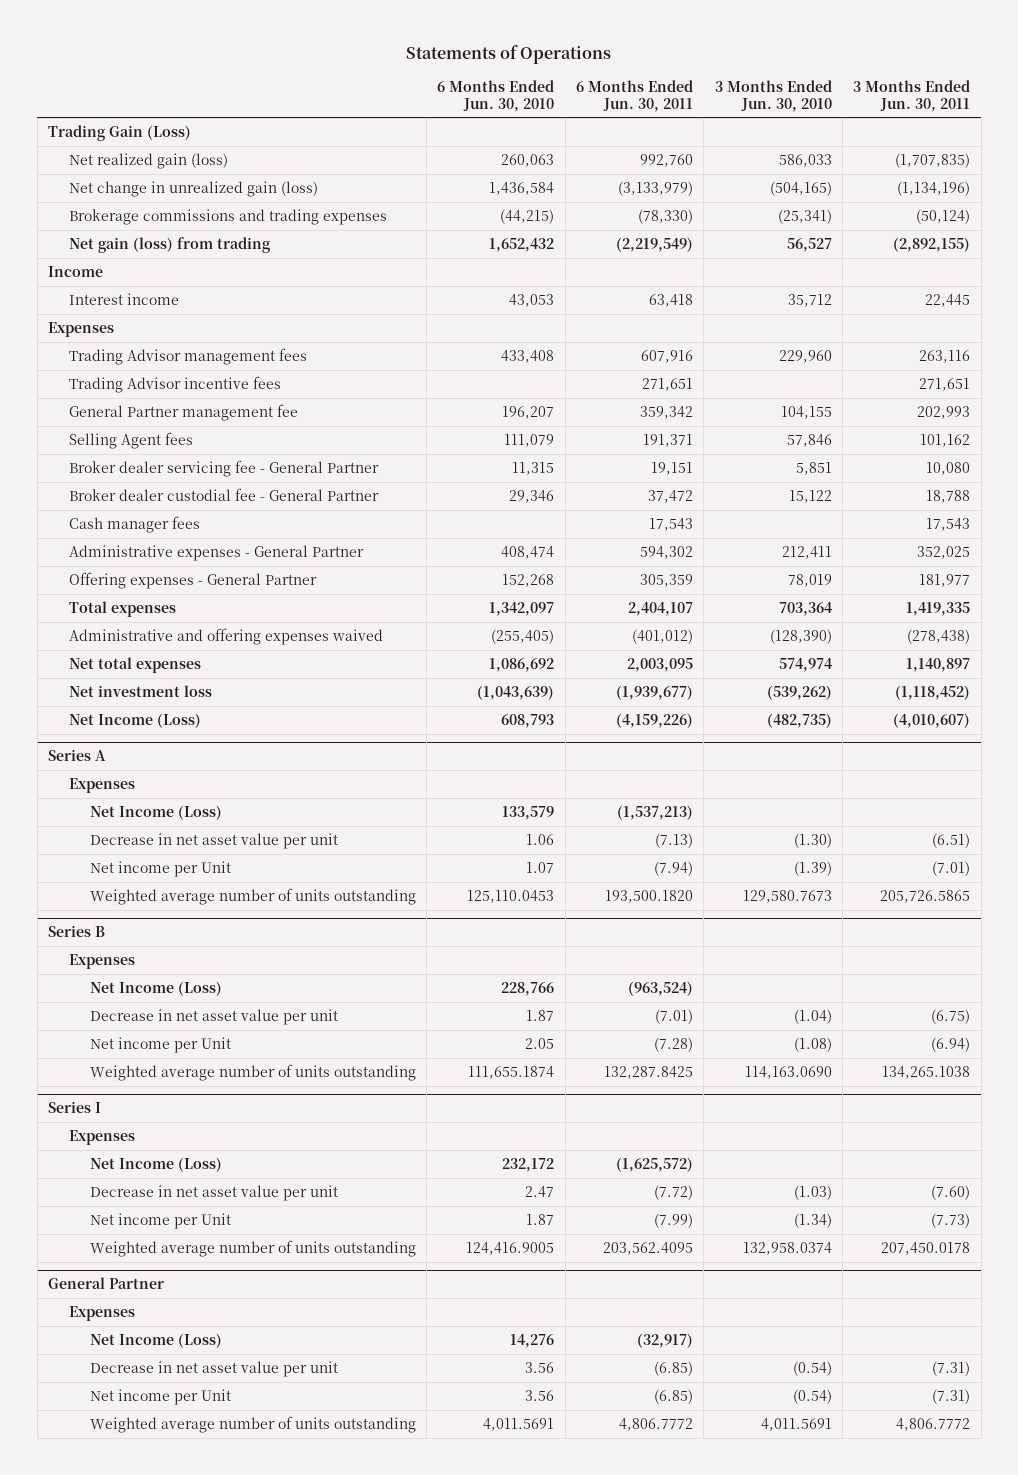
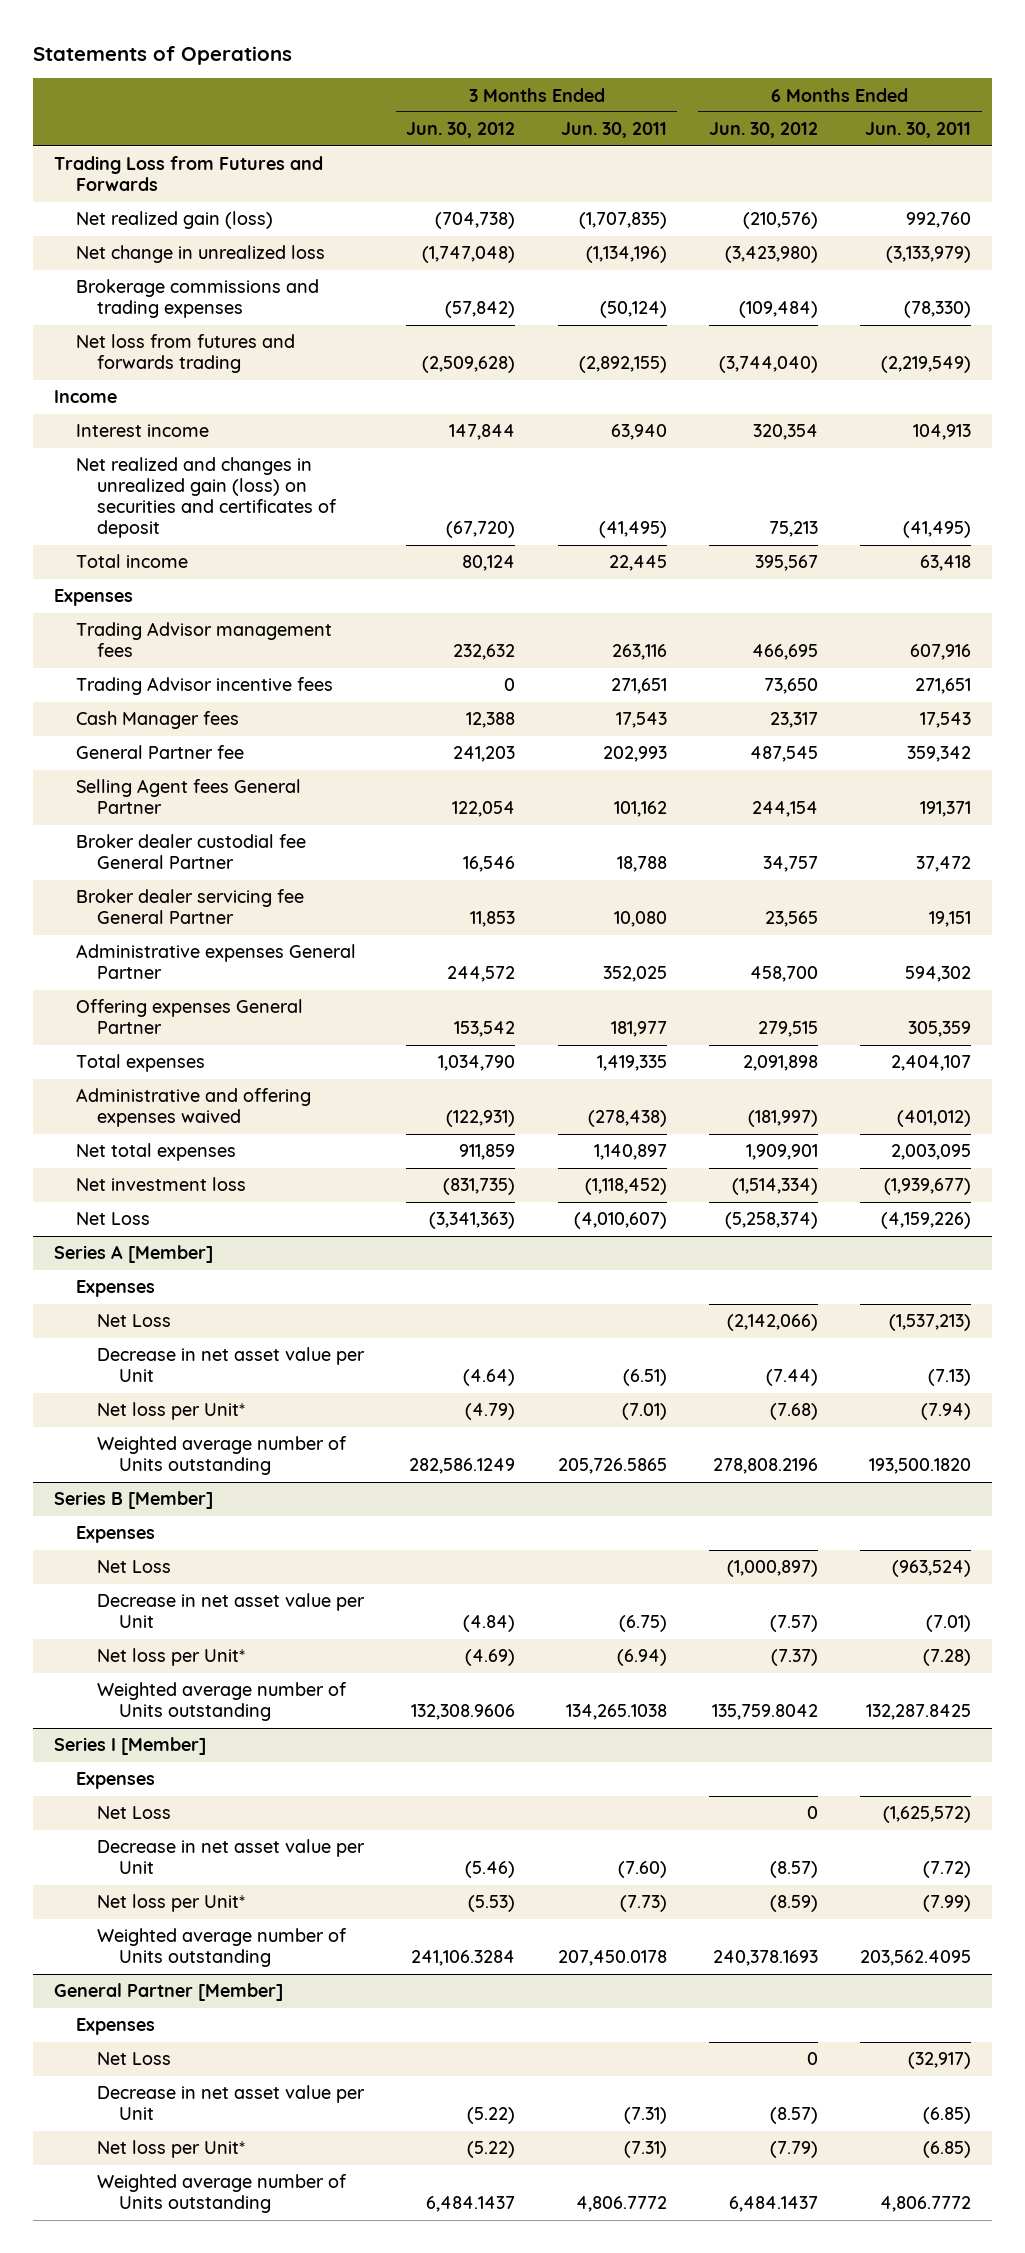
- | 6 Months Ended Jun. 30, 2010 | 6 Months Ended Jun. 30, 2011 | 3 Months Ended Jun. 30, 2010 | 3 Months Ended Jun. 30, 2011
+ | 3 Months Ended Jun. 30, 2012 | 3 Months Ended Jun. 30, 2011 | 6 Months Ended Jun. 30, 2012 | 6 Months Ended Jun. 30, 2011
- Trading Gain (Loss)
+ Trading Loss from Futures and Forwards
- Net change in unrealized gain (loss) | 1,436,584 | (3,133,979) | (504,165) | (1,134,196)
+ Net change in unrealized loss | (1,747,048) | (1,134,196) | (3,423,980) | (3,133,979)
- Net gain (loss) from trading | 1,652,432 | (2,219,549) | 56,527 | (2,892,155)
+ Net loss from futures and forwards trading | (2,509,628) | (2,892,155) | (3,744,040) | (2,219,549)
- Interest income | 43,053 | 63,418 | 35,712 | 22,445
+ Interest income | 147,844 | 63,940 | 320,354 | 104,913
+ Net realized and changes in unrealized gain (loss) on securities and certificates of deposit | (67,720) | (41,495) | 75,213 | (41,495)
+ Total income | 80,124 | 22,445 | 395,567 | 63,418
- General Partner management fee | 196,207 | 359,342 | 104,155 | 202,993
- Selling Agent fees | 111,079 | 191,371 | 57,846 | 101,162
- Broker dealer servicing fee - General Partner | 11,315 | 19,151 | 5,851 | 10,080
- Broker dealer custodial fee - General Partner | 29,346 | 37,472 | 15,122 | 18,788
- Cash manager fees | | 17,543 | | 17,543
- Administrative expenses - General Partner | 408,474 | 594,302 | 212,411 | 352,025
- Offering expenses - General Partner | 152,268 | 305,359 | 78,019 | 181,977
+ Cash Manager fees | 12,388 | 17,543 | 23,317 | 17,543
+ General Partner fee | 241,203 | 202,993 | 487,545 | 359,342
+ Selling Agent fees General Partner | 122,054 | 101,162 | 244,154 | 191,371
+ Broker dealer custodial fee General Partner | 16,546 | 18,788 | 34,757 | 37,472
+ Broker dealer servicing fee General Partner | 11,853 | 10,080 | 23,565 | 19,151
+ Administrative expenses General Partner | 244,572 | 352,025 | 458,700 | 594,302
+ Offering expenses General Partner | 153,542 | 181,977 | 279,515 | 305,359
- Net Income (Loss) | 608,793 | (4,159,226) | (482,735) | (4,010,607)
- Series A
+ Net Loss | (3,341,363) | (4,010,607) | (5,258,374) | (4,159,226)
+ Series A [Member]
- Net Income (Loss) | 133,579 | (1,537,213) | |
- Decrease in net asset value per unit | 1.06 | (7.13) | (1.30) | (6.51)
- Net income per Unit | 1.07 | (7.94) | (1.39) | (7.01)
- Weighted average number of units outstanding | 125,110.0453 | 193,500.1820 | 129,580.7673 | 205,726.5865
- Series B
+ Net Loss | | | (2,142,066) | (1,537,213)
+ Decrease in net asset value per Unit | (4.64) | (6.51) | (7.44) | (7.13)
+ Net loss per Unit* | (4.79) | (7.01) | (7.68) | (7.94)
+ Weighted average number of Units outstanding | 282,586.1249 | 205,726.5865 | 278,808.2196 | 193,500.1820
+ Series B [Member]
- Net Income (Loss) | 228,766 | (963,524) | |
- Decrease in net asset value per unit | 1.87 | (7.01) | (1.04) | (6.75)
- Net income per Unit | 2.05 | (7.28) | (1.08) | (6.94)
- Weighted average number of units outstanding | 111,655.1874 | 132,287.8425 | 114,163.0690 | 134,265.1038
- Series I
+ Net Loss | | | (1,000,897) | (963,524)
+ Decrease in net asset value per Unit | (4.84) | (6.75) | (7.57) | (7.01)
+ Net loss per Unit* | (4.69) | (6.94) | (7.37) | (7.28)
+ Weighted average number of Units outstanding | 132,308.9606 | 134,265.1038 | 135,759.8042 | 132,287.8425
+ Series I [Member]
- Net Income (Loss) | 232,172 | (1,625,572) | |
- Decrease in net asset value per unit | 2.47 | (7.72) | (1.03) | (7.60)
- Net income per Unit | 1.87 | (7.99) | (1.34) | (7.73)
- Weighted average number of units outstanding | 124,416.9005 | 203,562.4095 | 132,958.0374 | 207,450.0178
- General Partner
+ Net Loss | | | 0 | (1,625,572)
+ Decrease in net asset value per Unit | (5.46) | (7.60) | (8.57) | (7.72)
+ Net loss per Unit* | (5.53) | (7.73) | (8.59) | (7.99)
+ Weighted average number of Units outstanding | 241,106.3284 | 207,450.0178 | 240,378.1693 | 203,562.4095
+ General Partner [Member]
- Net Income (Loss) | 14,276 | (32,917) | |
- Decrease in net asset value per unit | 3.56 | (6.85) | (0.54) | (7.31)
- Net income per Unit | 3.56 | (6.85) | (0.54) | (7.31)
- Weighted average number of units outstanding | 4,011.5691 | 4,806.7772 | 4,011.5691 | 4,806.7772
+ Net Loss | | | 0 | (32,917)
+ Decrease in net asset value per Unit | (5.22) | (7.31) | (8.57) | (6.85)
+ Net loss per Unit* | (5.22) | (7.31) | (7.79) | (6.85)
+ Weighted average number of Units outstanding | 6,484.1437 | 4,806.7772 | 6,484.1437 | 4,806.7772

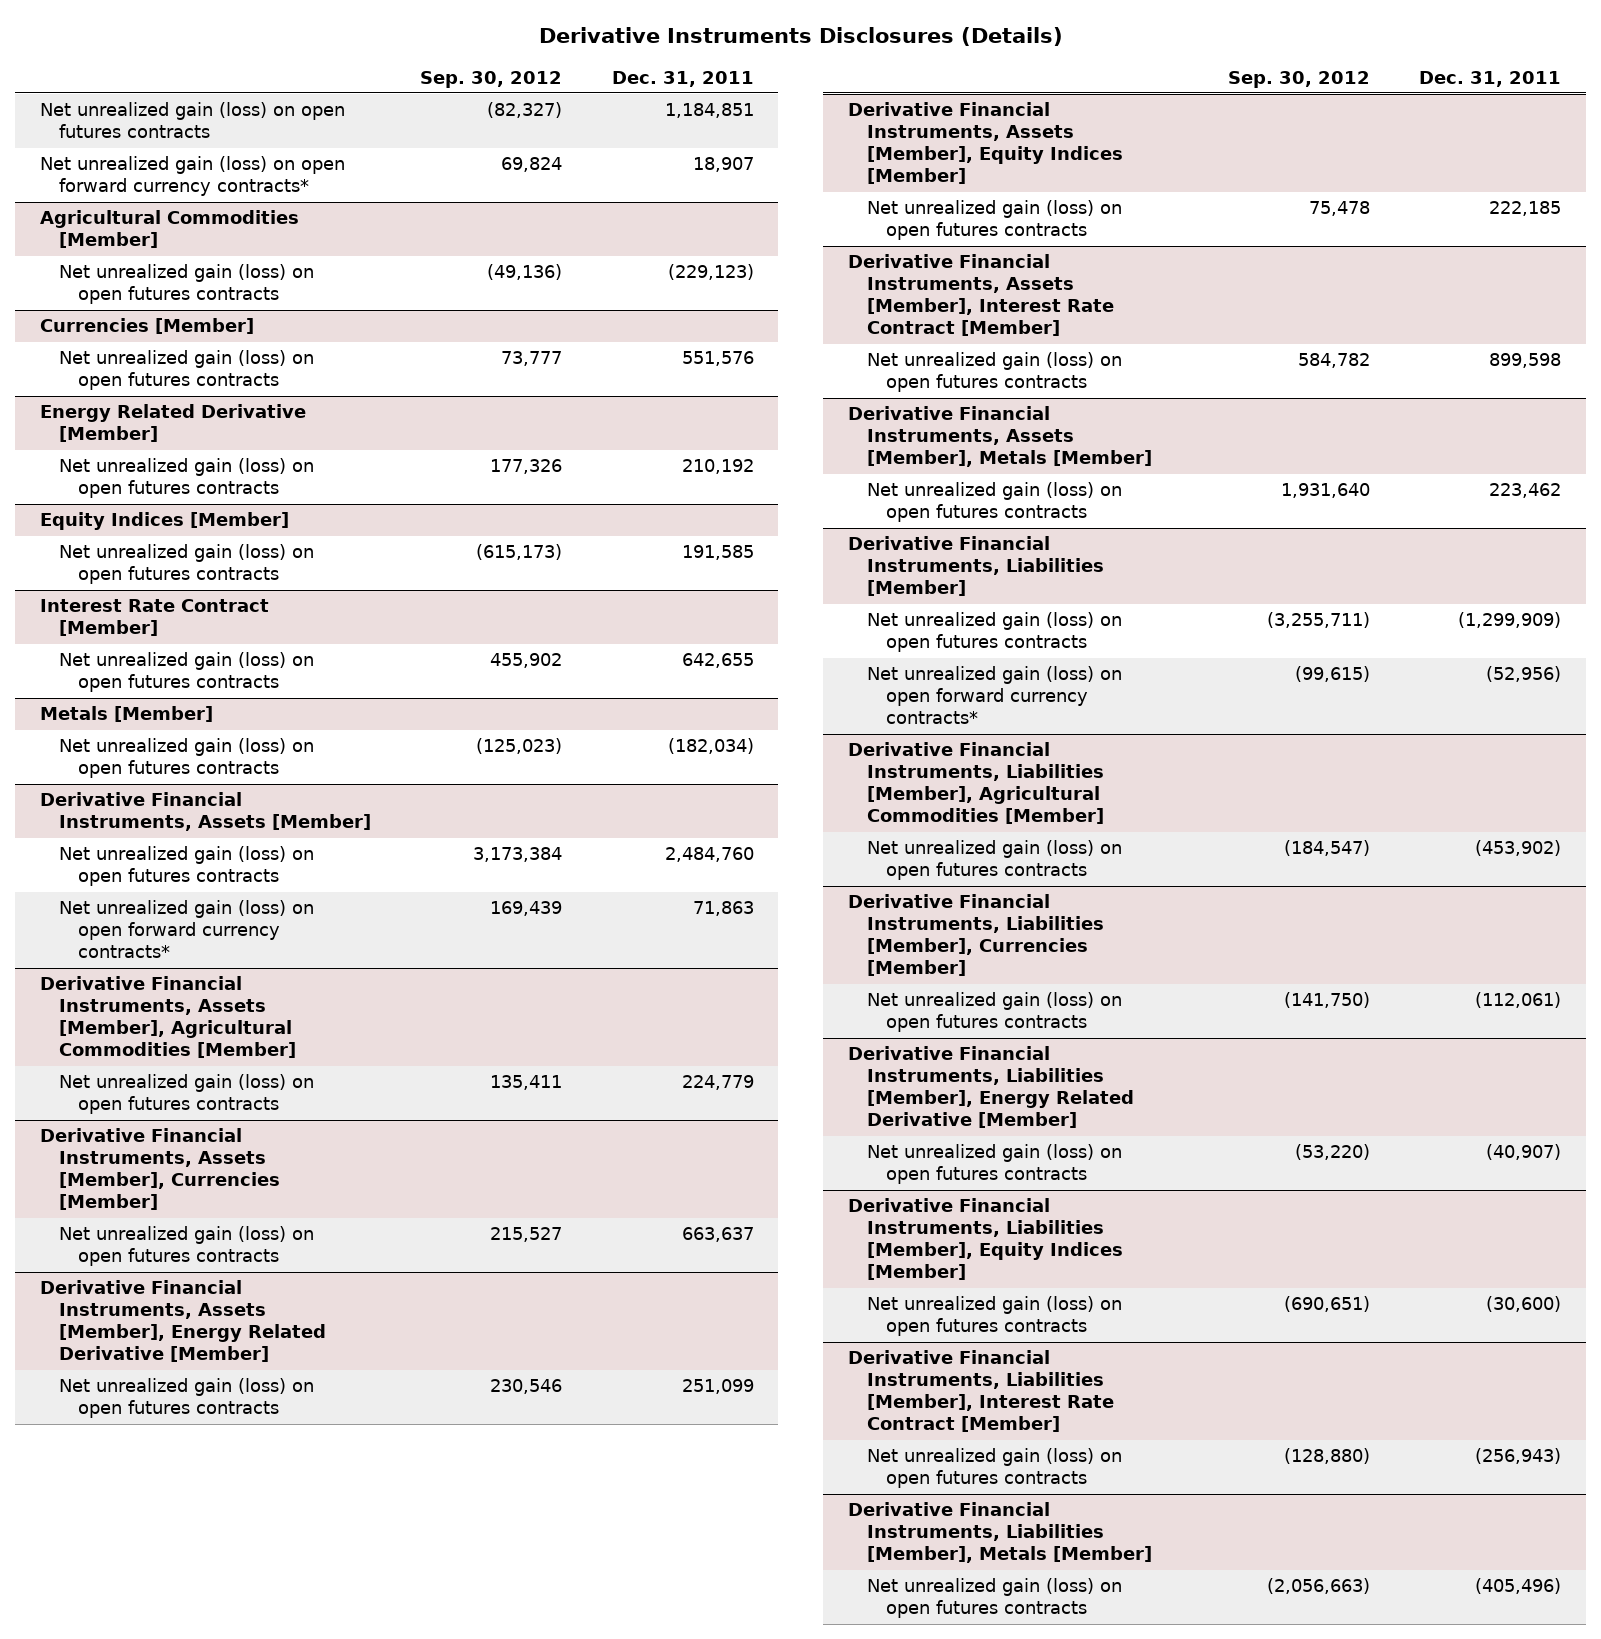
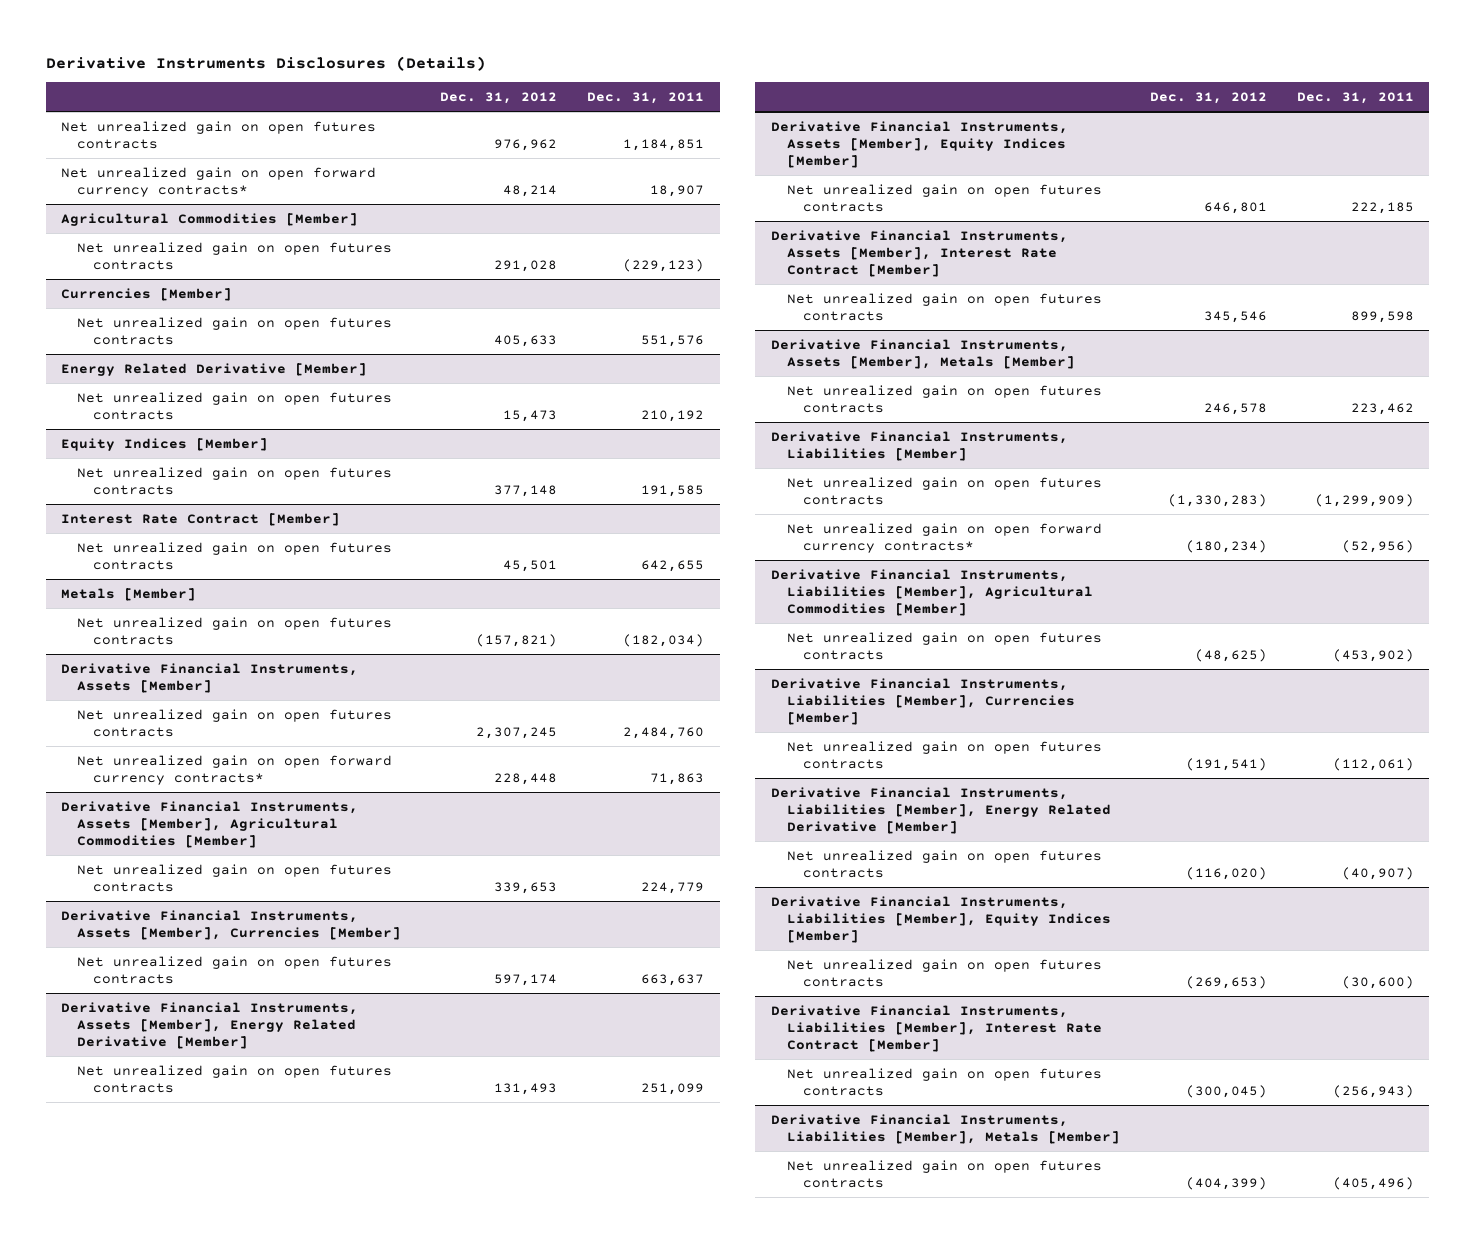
- | Sep. 30, 2012 | Dec. 31, 2011
+ | Dec. 31, 2012 | Dec. 31, 2011
- Net unrealized gain (loss) on open futures contracts | (82,327) | 1,184,851
- Net unrealized gain (loss) on open forward currency contracts* | 69,824 | 18,907
+ Net unrealized gain on open futures contracts | 976,962 | 1,184,851
+ Net unrealized gain on open forward currency contracts* | 48,214 | 18,907
@ Agricultural Commodities [Member]
- Net unrealized gain (loss) on open futures contracts | (49,136) | (229,123)
+ Net unrealized gain on open futures contracts | 291,028 | (229,123)
@ Currencies [Member]
- Net unrealized gain (loss) on open futures contracts | 73,777 | 551,576
+ Net unrealized gain on open futures contracts | 405,633 | 551,576
@ Energy Related Derivative [Member]
- Net unrealized gain (loss) on open futures contracts | 177,326 | 210,192
+ Net unrealized gain on open futures contracts | 15,473 | 210,192
@ Equity Indices [Member]
- Net unrealized gain (loss) on open futures contracts | (615,173) | 191,585
+ Net unrealized gain on open futures contracts | 377,148 | 191,585
@ Interest Rate Contract [Member]
- Net unrealized gain (loss) on open futures contracts | 455,902 | 642,655
+ Net unrealized gain on open futures contracts | 45,501 | 642,655
@ Metals [Member]
- Net unrealized gain (loss) on open futures contracts | (125,023) | (182,034)
+ Net unrealized gain on open futures contracts | (157,821) | (182,034)
@ Derivative Financial Instruments, Assets [Member]
- Net unrealized gain (loss) on open futures contracts | 3,173,384 | 2,484,760
- Net unrealized gain (loss) on open forward currency contracts* | 169,439 | 71,863
+ Net unrealized gain on open futures contracts | 2,307,245 | 2,484,760
+ Net unrealized gain on open forward currency contracts* | 228,448 | 71,863
@ Derivative Financial Instruments, Assets [Member], Agricultural Commodities [Member]
- Net unrealized gain (loss) on open futures contracts | 135,411 | 224,779
+ Net unrealized gain on open futures contracts | 339,653 | 224,779
@ Derivative Financial Instruments, Assets [Member], Currencies [Member]
- Net unrealized gain (loss) on open futures contracts | 215,527 | 663,637
+ Net unrealized gain on open futures contracts | 597,174 | 663,637
@ Derivative Financial Instruments, Assets [Member], Energy Related Derivative [Member]
- Net unrealized gain (loss) on open futures contracts | 230,546 | 251,099
+ Net unrealized gain on open futures contracts | 131,493 | 251,099
@ Derivative Financial Instruments, Assets [Member], Equity Indices [Member]
- Net unrealized gain (loss) on open futures contracts | 75,478 | 222,185
+ Net unrealized gain on open futures contracts | 646,801 | 222,185
@ Derivative Financial Instruments, Assets [Member], Interest Rate Contract [Member]
- Net unrealized gain (loss) on open futures contracts | 584,782 | 899,598
+ Net unrealized gain on open futures contracts | 345,546 | 899,598
@ Derivative Financial Instruments, Assets [Member], Metals [Member]
- Net unrealized gain (loss) on open futures contracts | 1,931,640 | 223,462
+ Net unrealized gain on open futures contracts | 246,578 | 223,462
@ Derivative Financial Instruments, Liabilities [Member]
- Net unrealized gain (loss) on open futures contracts | (3,255,711) | (1,299,909)
- Net unrealized gain (loss) on open forward currency contracts* | (99,615) | (52,956)
+ Net unrealized gain on open futures contracts | (1,330,283) | (1,299,909)
+ Net unrealized gain on open forward currency contracts* | (180,234) | (52,956)
@ Derivative Financial Instruments, Liabilities [Member], Agricultural Commodities [Member]
- Net unrealized gain (loss) on open futures contracts | (184,547) | (453,902)
+ Net unrealized gain on open futures contracts | (48,625) | (453,902)
@ Derivative Financial Instruments, Liabilities [Member], Currencies [Member]
- Net unrealized gain (loss) on open futures contracts | (141,750) | (112,061)
+ Net unrealized gain on open futures contracts | (191,541) | (112,061)
@ Derivative Financial Instruments, Liabilities [Member], Energy Related Derivative [Member]
- Net unrealized gain (loss) on open futures contracts | (53,220) | (40,907)
+ Net unrealized gain on open futures contracts | (116,020) | (40,907)
@ Derivative Financial Instruments, Liabilities [Member], Equity Indices [Member]
- Net unrealized gain (loss) on open futures contracts | (690,651) | (30,600)
+ Net unrealized gain on open futures contracts | (269,653) | (30,600)
@ Derivative Financial Instruments, Liabilities [Member], Interest Rate Contract [Member]
- Net unrealized gain (loss) on open futures contracts | (128,880) | (256,943)
+ Net unrealized gain on open futures contracts | (300,045) | (256,943)
@ Derivative Financial Instruments, Liabilities [Member], Metals [Member]
- Net unrealized gain (loss) on open futures contracts | (2,056,663) | (405,496)
+ Net unrealized gain on open futures contracts | (404,399) | (405,496)

